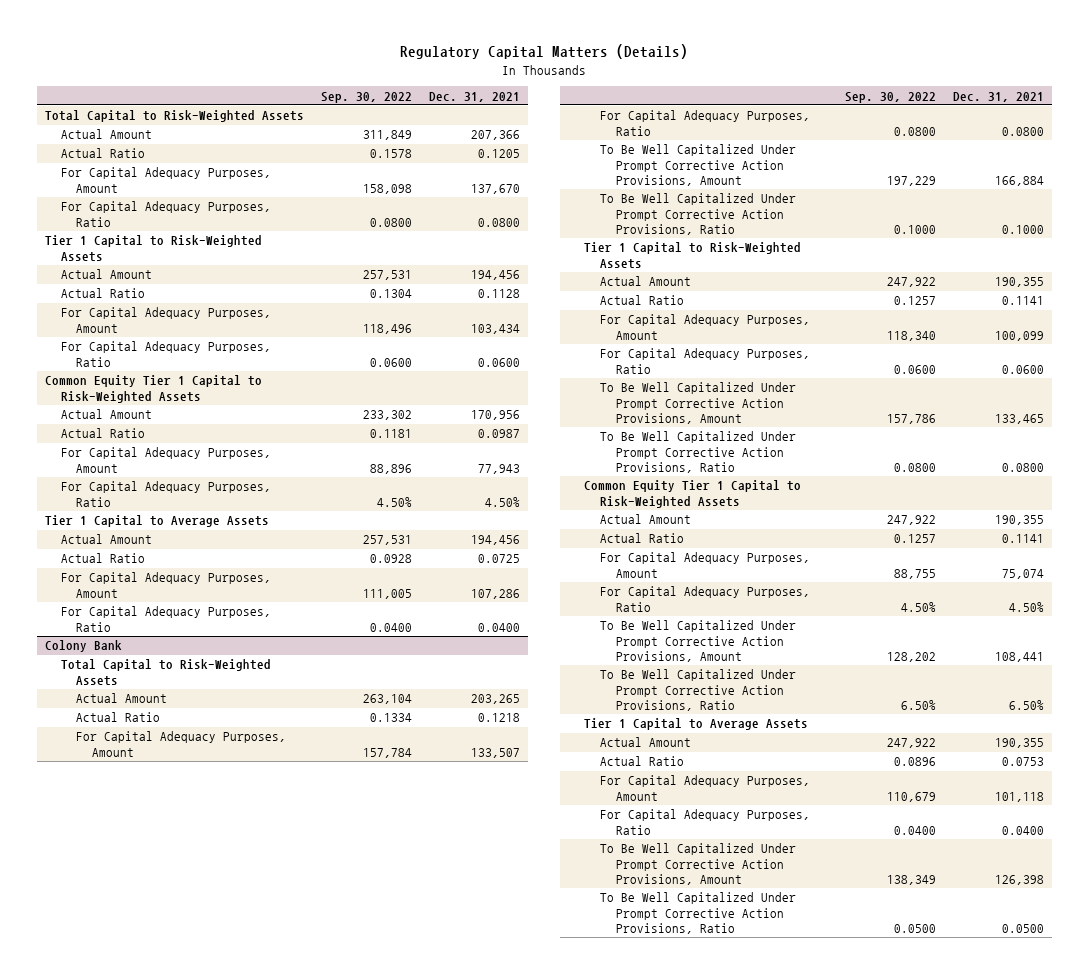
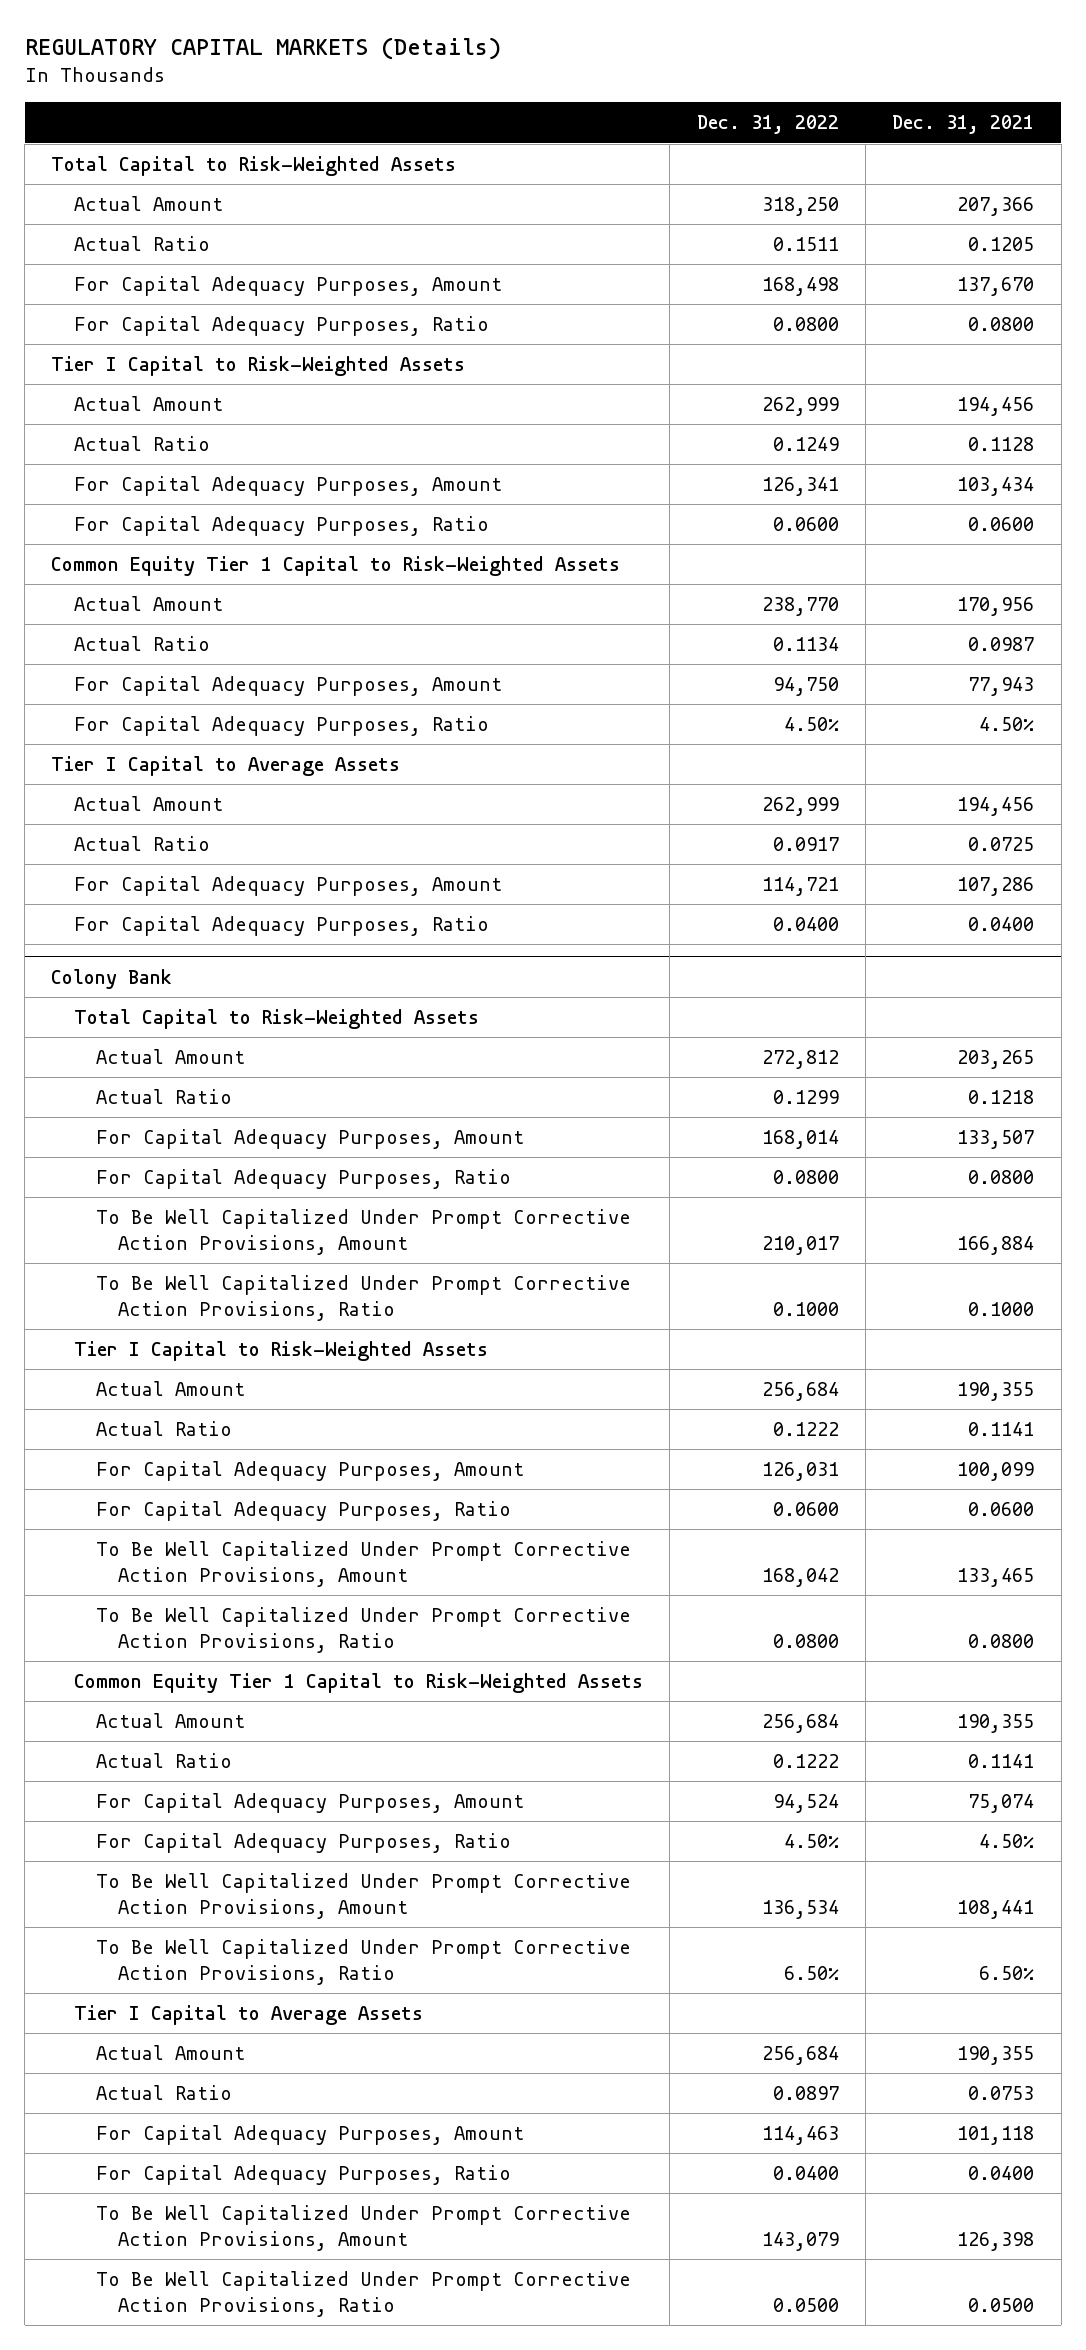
- Regulatory Capital Matters (Details)
+ REGULATORY CAPITAL MARKETS (Details)
- | Sep. 30, 2022 | Dec. 31, 2021
+ | Dec. 31, 2022 | Dec. 31, 2021
- Tier 1 Capital to Risk-Weighted Assets
+ Tier I Capital to Risk-Weighted Assets
- Tier 1 Capital to Average Assets
+ Tier I Capital to Average Assets
@ Colony Bank
- Tier 1 Capital to Risk-Weighted Assets
+ Tier I Capital to Risk-Weighted Assets
- Tier 1 Capital to Average Assets
+ Tier I Capital to Average Assets

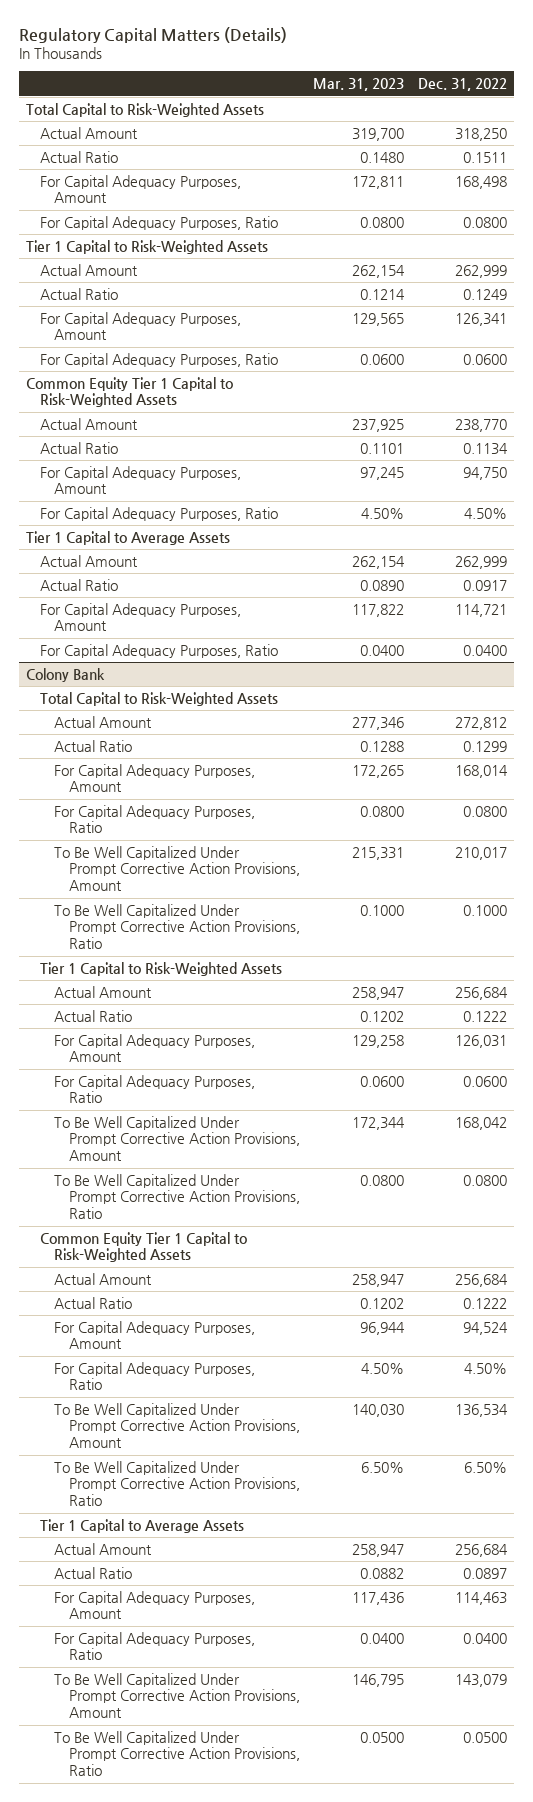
- REGULATORY CAPITAL MARKETS (Details)
+ Regulatory Capital Matters (Details)
- | Dec. 31, 2022 | Dec. 31, 2021
+ | Mar. 31, 2023 | Dec. 31, 2022
- Tier I Capital to Risk-Weighted Assets
+ Tier 1 Capital to Risk-Weighted Assets
- Tier I Capital to Average Assets
+ Tier 1 Capital to Average Assets
@ Colony Bank
- Tier I Capital to Risk-Weighted Assets
+ Tier 1 Capital to Risk-Weighted Assets
- Tier I Capital to Average Assets
+ Tier 1 Capital to Average Assets

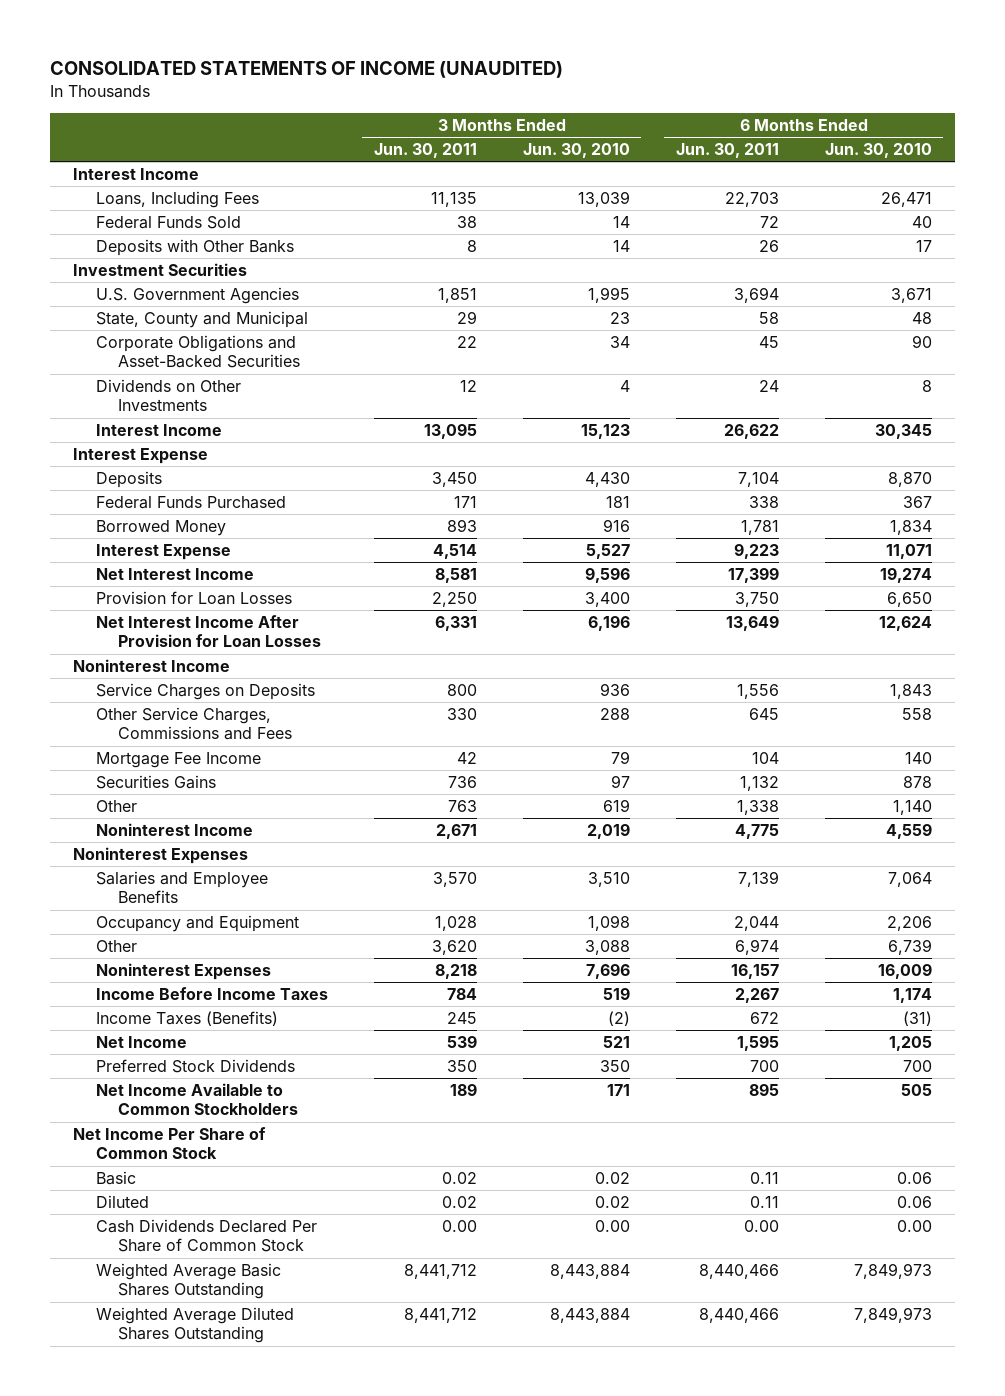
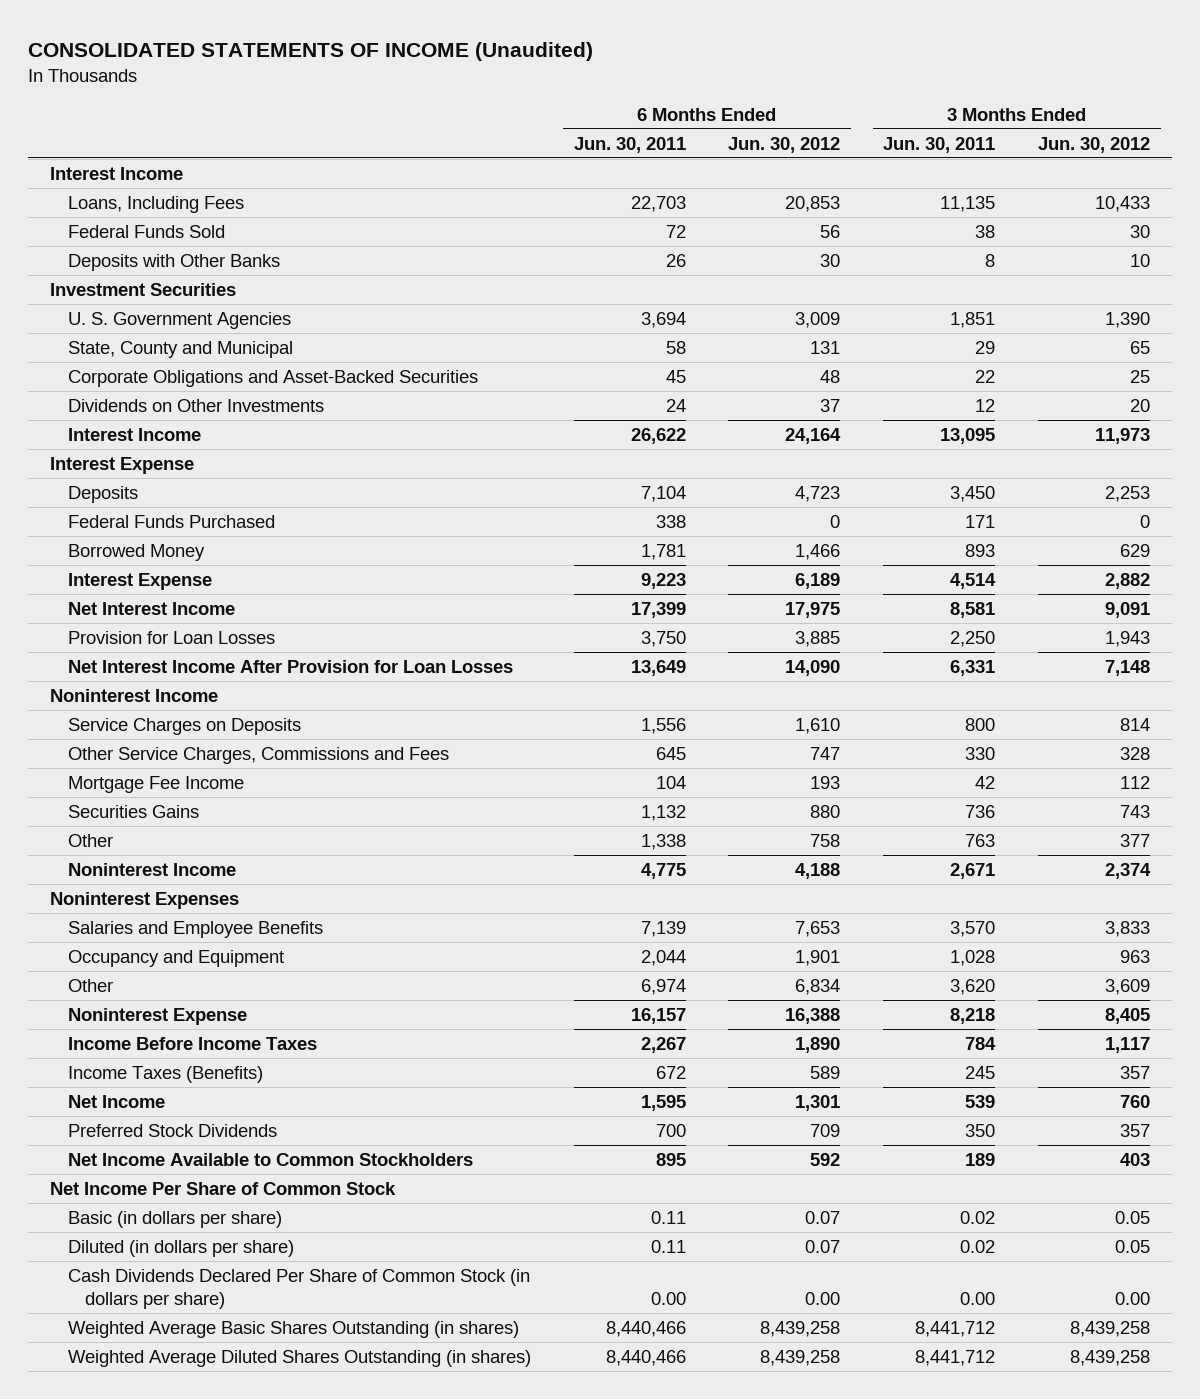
- CONSOLIDATED STATEMENTS OF INCOME (UNAUDITED)
+ CONSOLIDATED STATEMENTS OF INCOME (Unaudited)
- | 3 Months Ended Jun. 30, 2011 | 3 Months Ended Jun. 30, 2010 | 6 Months Ended Jun. 30, 2011 | 6 Months Ended Jun. 30, 2010
+ | 6 Months Ended Jun. 30, 2011 | 6 Months Ended Jun. 30, 2012 | 3 Months Ended Jun. 30, 2011 | 3 Months Ended Jun. 30, 2012
- U.S. Government Agencies | 1,851 | 1,995 | 3,694 | 3,671
+ U. S. Government Agencies | 3,694 | 3,009 | 1,851 | 1,390
- Noninterest Expenses | 8,218 | 7,696 | 16,157 | 16,009
+ Noninterest Expense | 16,157 | 16,388 | 8,218 | 8,405
- Basic | 0.02 | 0.02 | 0.11 | 0.06
- Diluted | 0.02 | 0.02 | 0.11 | 0.06
- Cash Dividends Declared Per Share of Common Stock | 0.00 | 0.00 | 0.00 | 0.00
- Weighted Average Basic Shares Outstanding | 8,441,712 | 8,443,884 | 8,440,466 | 7,849,973
- Weighted Average Diluted Shares Outstanding | 8,441,712 | 8,443,884 | 8,440,466 | 7,849,973
+ Basic (in dollars per share) | 0.11 | 0.07 | 0.02 | 0.05
+ Diluted (in dollars per share) | 0.11 | 0.07 | 0.02 | 0.05
+ Cash Dividends Declared Per Share of Common Stock (in dollars per share) | 0.00 | 0.00 | 0.00 | 0.00
+ Weighted Average Basic Shares Outstanding (in shares) | 8,440,466 | 8,439,258 | 8,441,712 | 8,439,258
+ Weighted Average Diluted Shares Outstanding (in shares) | 8,440,466 | 8,439,258 | 8,441,712 | 8,439,258

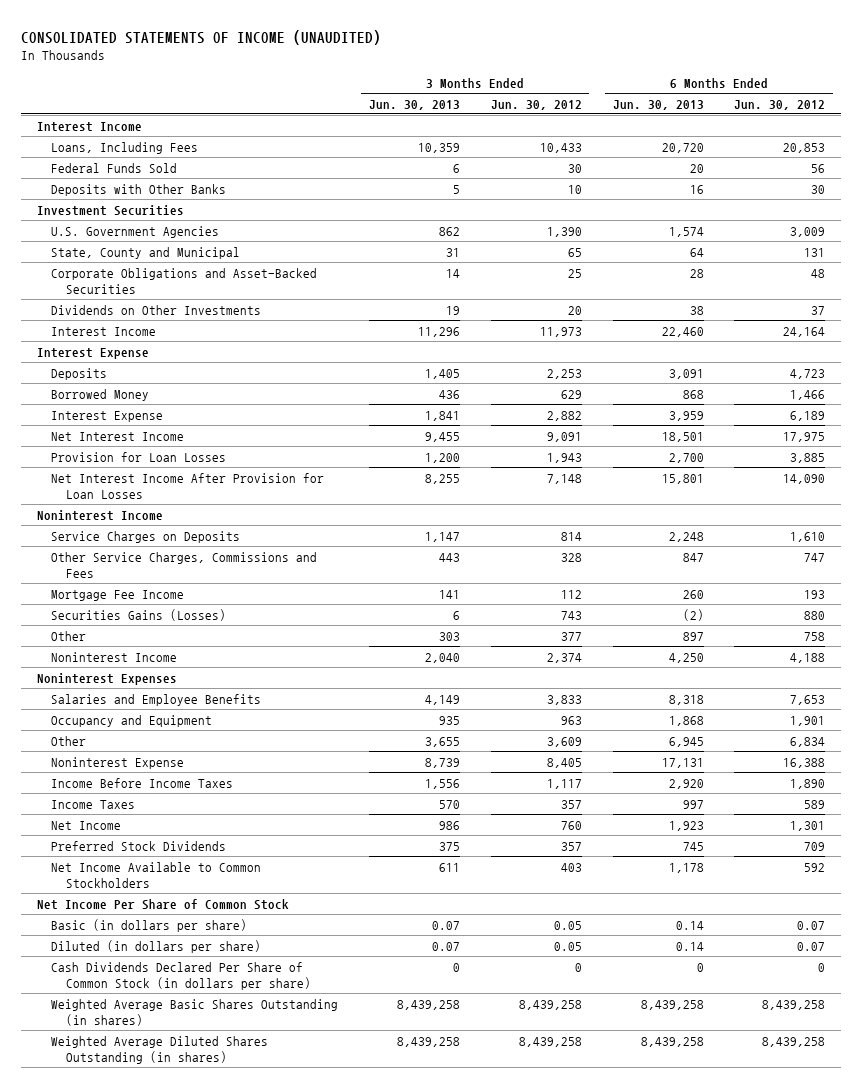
- CONSOLIDATED STATEMENTS OF INCOME (Unaudited)
+ CONSOLIDATED STATEMENTS OF INCOME (UNAUDITED)
- | 6 Months Ended Jun. 30, 2011 | 6 Months Ended Jun. 30, 2012 | 3 Months Ended Jun. 30, 2011 | 3 Months Ended Jun. 30, 2012
+ | 3 Months Ended Jun. 30, 2013 | 3 Months Ended Jun. 30, 2012 | 6 Months Ended Jun. 30, 2013 | 6 Months Ended Jun. 30, 2012
- U. S. Government Agencies | 3,694 | 3,009 | 1,851 | 1,390
+ U.S. Government Agencies | 862 | 1,390 | 1,574 | 3,009
- Federal Funds Purchased | 338 | 0 | 171 | 0
- Securities Gains | 1,132 | 880 | 736 | 743
+ Securities Gains (Losses) | 6 | 743 | (2) | 880
- Income Taxes (Benefits) | 672 | 589 | 245 | 357
+ Income Taxes | 570 | 357 | 997 | 589
- Cash Dividends Declared Per Share of Common Stock (in dollars per share) | 0.00 | 0.00 | 0.00 | 0.00
+ Cash Dividends Declared Per Share of Common Stock (in dollars per share) | 0 | 0 | 0 | 0

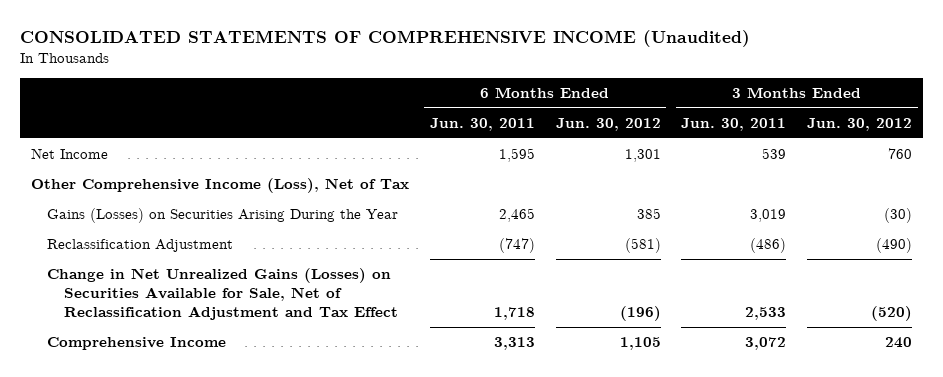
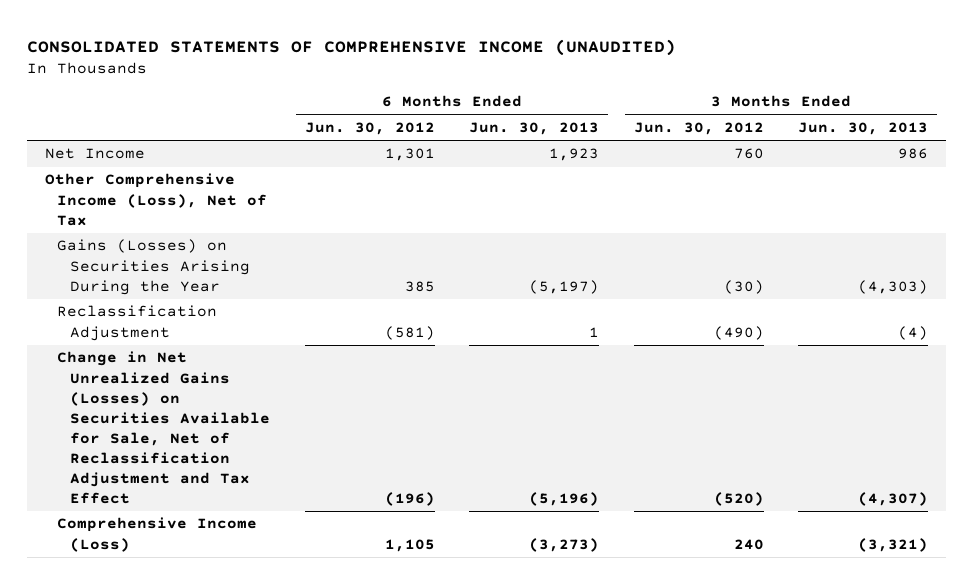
- CONSOLIDATED STATEMENTS OF COMPREHENSIVE INCOME (Unaudited)
+ CONSOLIDATED STATEMENTS OF COMPREHENSIVE INCOME (UNAUDITED)
- | 6 Months Ended Jun. 30, 2011 | 6 Months Ended Jun. 30, 2012 | 3 Months Ended Jun. 30, 2011 | 3 Months Ended Jun. 30, 2012
+ | 6 Months Ended Jun. 30, 2012 | 6 Months Ended Jun. 30, 2013 | 3 Months Ended Jun. 30, 2012 | 3 Months Ended Jun. 30, 2013
- Comprehensive Income | 3,313 | 1,105 | 3,072 | 240
+ Comprehensive Income (Loss) | 1,105 | (3,273) | 240 | (3,321)

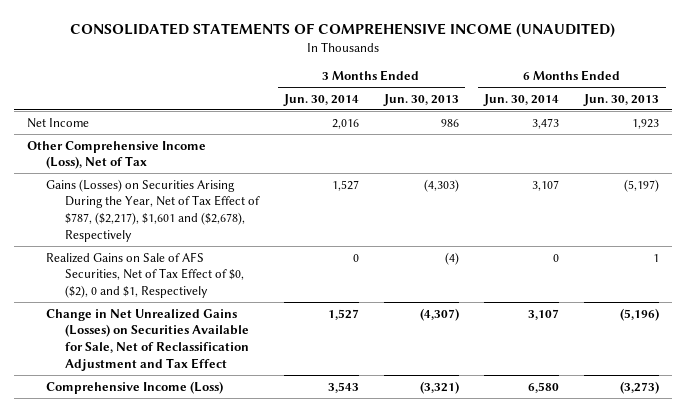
- | 6 Months Ended Jun. 30, 2012 | 6 Months Ended Jun. 30, 2013 | 3 Months Ended Jun. 30, 2012 | 3 Months Ended Jun. 30, 2013
+ | 3 Months Ended Jun. 30, 2014 | 3 Months Ended Jun. 30, 2013 | 6 Months Ended Jun. 30, 2014 | 6 Months Ended Jun. 30, 2013
- Gains (Losses) on Securities Arising During the Year | 385 | (5,197) | (30) | (4,303)
- Reclassification Adjustment | (581) | 1 | (490) | (4)
+ Gains (Losses) on Securities Arising During the Year, Net of Tax Effect of $787, ($2,217), $1,601 and ($2,678), Respectively | 1,527 | (4,303) | 3,107 | (5,197)
+ Realized Gains on Sale of AFS Securities, Net of Tax Effect of $0, ($2), 0 and $1, Respectively | 0 | (4) | 0 | 1

